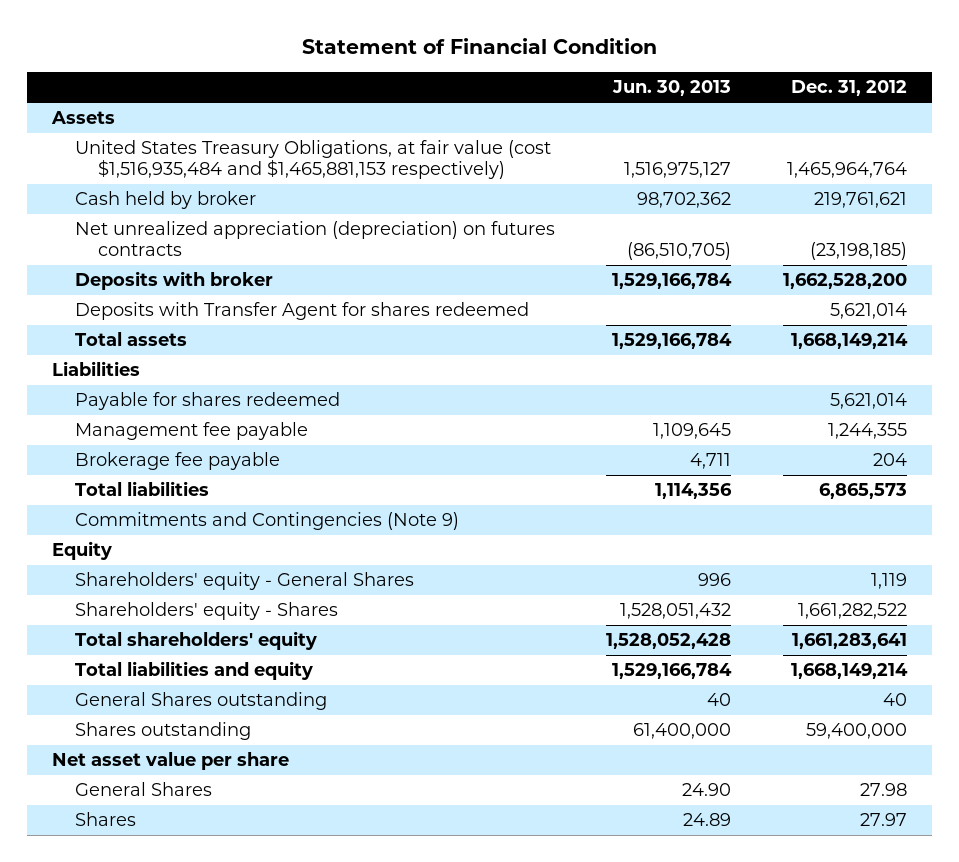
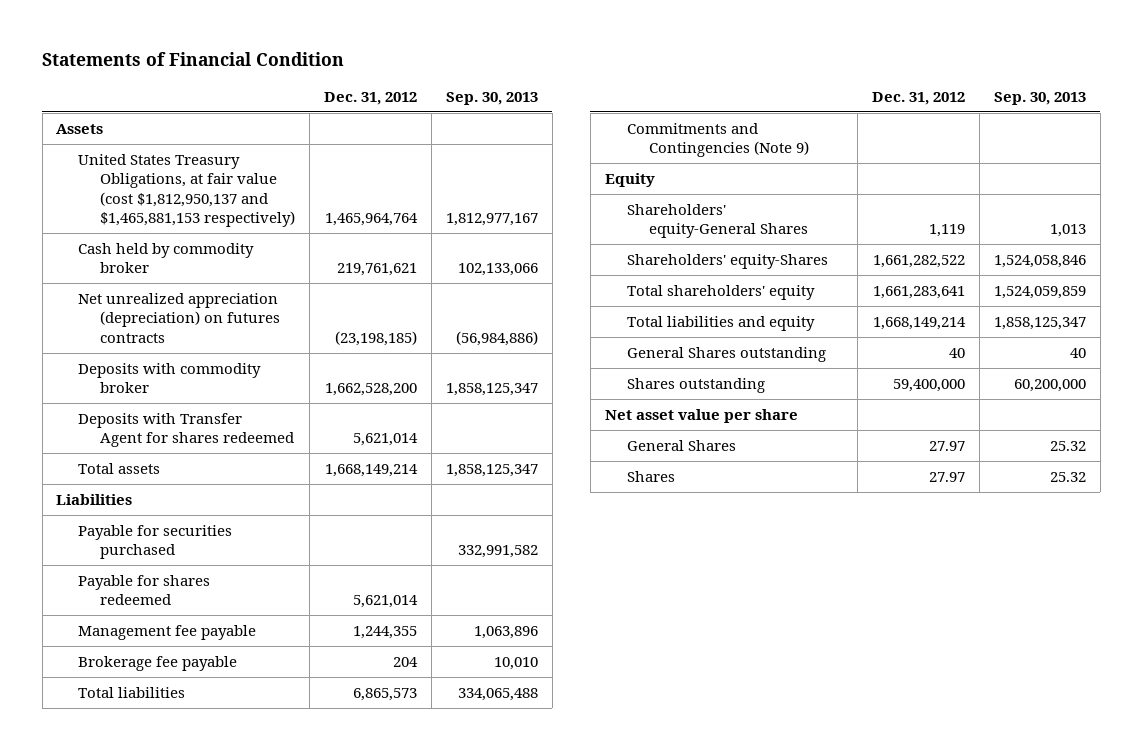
- Statement of Financial Condition
+ Statements of Financial Condition
- | Jun. 30, 2013 | Dec. 31, 2012
+ | Dec. 31, 2012 | Sep. 30, 2013
- United States Treasury Obligations, at fair value (cost $1,516,935,484 and $1,465,881,153 respectively) | 1,516,975,127 | 1,465,964,764
- Cash held by broker | 98,702,362 | 219,761,621
+ United States Treasury Obligations, at fair value (cost $1,812,950,137 and $1,465,881,153 respectively) | 1,465,964,764 | 1,812,977,167
+ Cash held by commodity broker | 219,761,621 | 102,133,066
- Deposits with broker | 1,529,166,784 | 1,662,528,200
+ Deposits with commodity broker | 1,662,528,200 | 1,858,125,347
+ Payable for securities purchased | | 332,991,582
- Shareholders' equity - General Shares | 996 | 1,119
- Shareholders' equity - Shares | 1,528,051,432 | 1,661,282,522
+ Shareholders' equity-General Shares | 1,119 | 1,013
+ Shareholders' equity-Shares | 1,661,282,522 | 1,524,058,846
- General Shares | 24.90 | 27.98
+ General Shares | 27.97 | 25.32

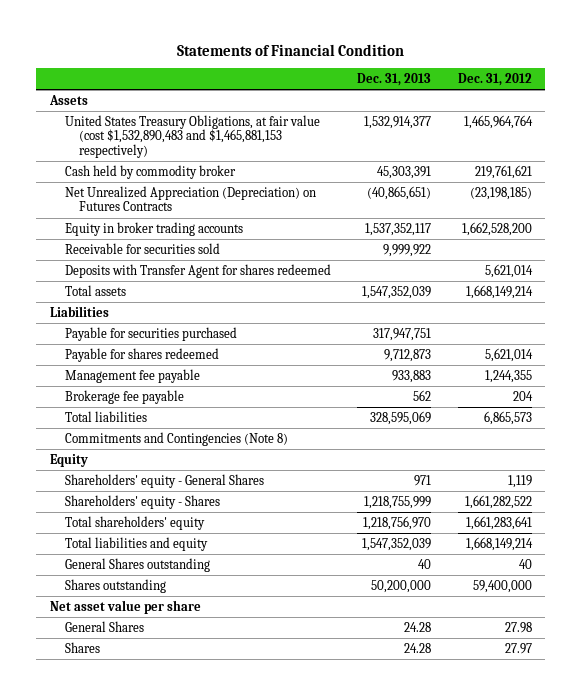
- | Dec. 31, 2012 | Sep. 30, 2013
+ | Dec. 31, 2013 | Dec. 31, 2012
- United States Treasury Obligations, at fair value (cost $1,812,950,137 and $1,465,881,153 respectively) | 1,465,964,764 | 1,812,977,167
+ United States Treasury Obligations, at fair value (cost $1,532,890,483 and $1,465,881,153 respectively) | 1,532,914,377 | 1,465,964,764
- Net unrealized appreciation (depreciation) on futures contracts | (23,198,185) | (56,984,886)
- Deposits with commodity broker | 1,662,528,200 | 1,858,125,347
+ Net Unrealized Appreciation (Depreciation) on Futures Contracts | (40,865,651) | (23,198,185)
+ Equity in broker trading accounts | 1,537,352,117 | 1,662,528,200
+ Receivable for securities sold | 9,999,922 |
- Commitments and Contingencies (Note 9)
+ Commitments and Contingencies (Note 8)
- Shareholders' equity-General Shares | 1,119 | 1,013
- Shareholders' equity-Shares | 1,661,282,522 | 1,524,058,846
+ Shareholders' equity - General Shares | 971 | 1,119
+ Shareholders' equity - Shares | 1,218,755,999 | 1,661,282,522
- General Shares | 27.97 | 25.32
+ General Shares | 24.28 | 27.98

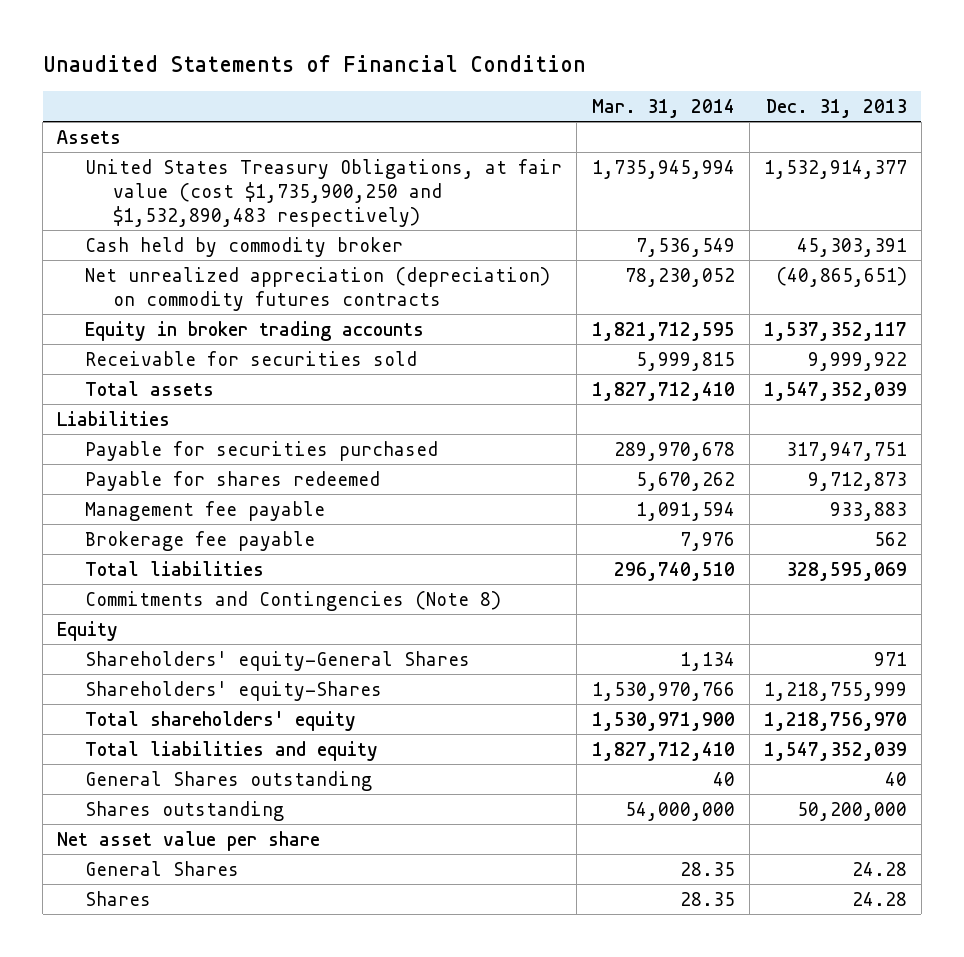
- Statements of Financial Condition
+ Unaudited Statements of Financial Condition
- | Dec. 31, 2013 | Dec. 31, 2012
+ | Mar. 31, 2014 | Dec. 31, 2013
- United States Treasury Obligations, at fair value (cost $1,532,890,483 and $1,465,881,153 respectively) | 1,532,914,377 | 1,465,964,764
+ United States Treasury Obligations, at fair value (cost $1,735,900,250 and $1,532,890,483 respectively) | 1,735,945,994 | 1,532,914,377
- Net Unrealized Appreciation (Depreciation) on Futures Contracts | (40,865,651) | (23,198,185)
+ Net unrealized appreciation (depreciation) on commodity futures contracts | 78,230,052 | (40,865,651)
- Deposits with Transfer Agent for shares redeemed | | 5,621,014
- Shareholders' equity - General Shares | 971 | 1,119
- Shareholders' equity - Shares | 1,218,755,999 | 1,661,282,522
+ Shareholders' equity-General Shares | 1,134 | 971
+ Shareholders' equity-Shares | 1,530,970,766 | 1,218,755,999

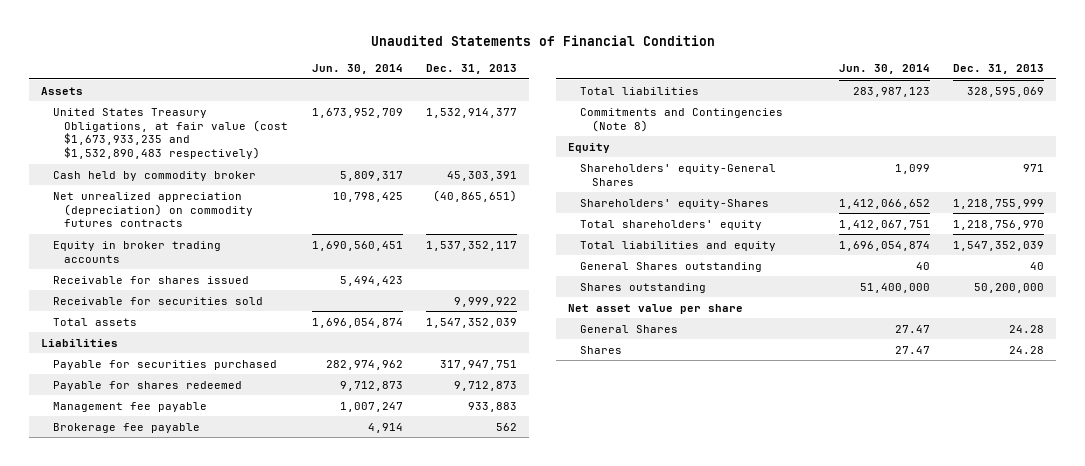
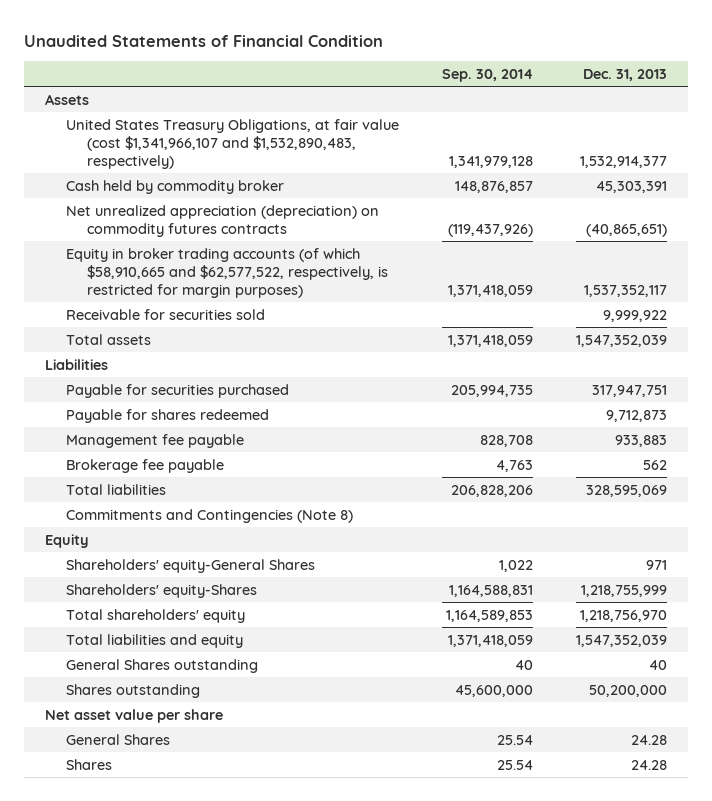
- | Jun. 30, 2014 | Dec. 31, 2013
+ | Sep. 30, 2014 | Dec. 31, 2013
- United States Treasury Obligations, at fair value (cost $1,673,933,235 and $1,532,890,483 respectively) | 1,673,952,709 | 1,532,914,377
+ United States Treasury Obligations, at fair value (cost $1,341,966,107 and $1,532,890,483, respectively) | 1,341,979,128 | 1,532,914,377
- Equity in broker trading accounts | 1,690,560,451 | 1,537,352,117
- Receivable for shares issued | 5,494,423 |
+ Equity in broker trading accounts (of which $58,910,665 and $62,577,522, respectively, is restricted for margin purposes) | 1,371,418,059 | 1,537,352,117

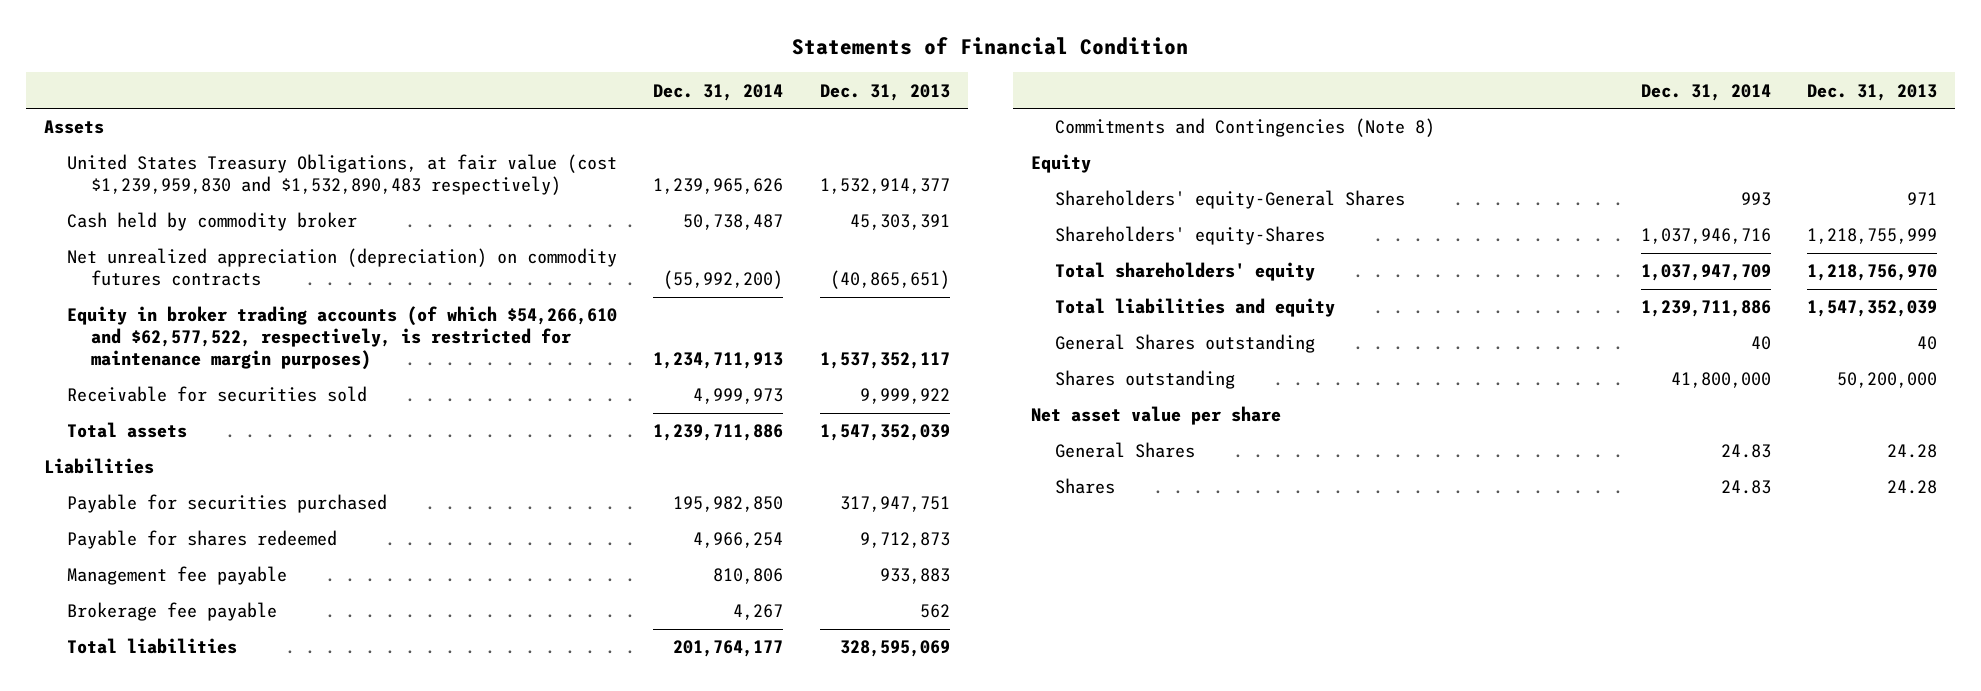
- Unaudited Statements of Financial Condition
+ Statements of Financial Condition
- | Sep. 30, 2014 | Dec. 31, 2013
+ | Dec. 31, 2014 | Dec. 31, 2013
- United States Treasury Obligations, at fair value (cost $1,341,966,107 and $1,532,890,483, respectively) | 1,341,979,128 | 1,532,914,377
+ United States Treasury Obligations, at fair value (cost $1,239,959,830 and $1,532,890,483 respectively) | 1,239,965,626 | 1,532,914,377
- Equity in broker trading accounts (of which $58,910,665 and $62,577,522, respectively, is restricted for margin purposes) | 1,371,418,059 | 1,537,352,117
+ Equity in broker trading accounts (of which $54,266,610 and $62,577,522, respectively, is restricted for maintenance margin purposes) | 1,234,711,913 | 1,537,352,117

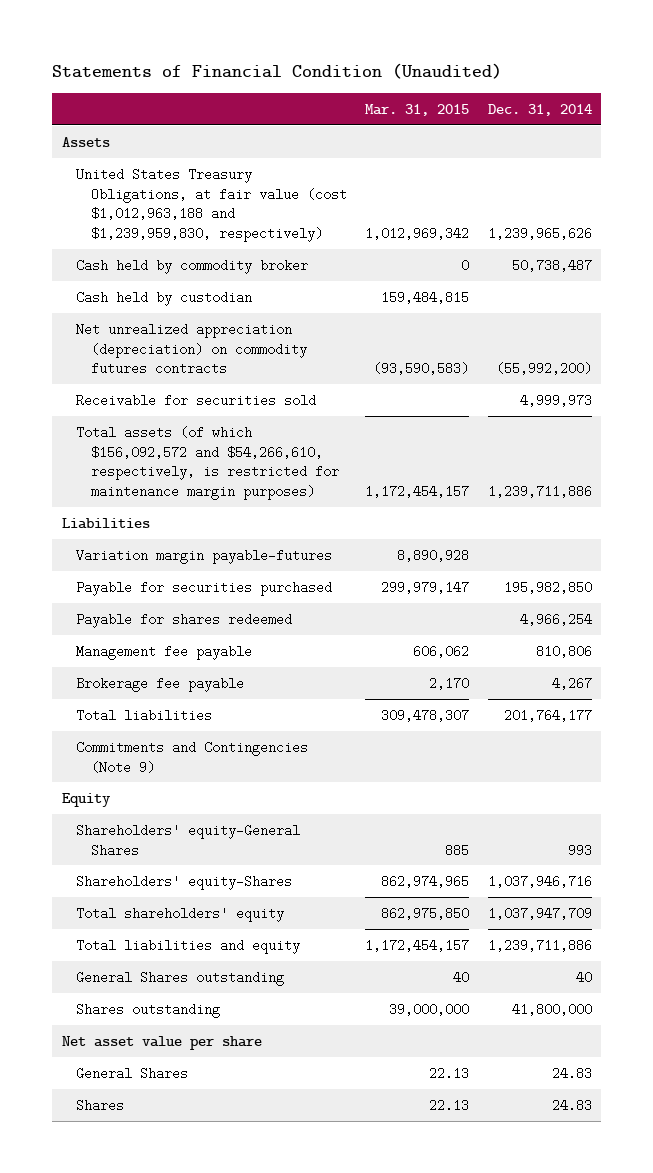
- Statements of Financial Condition
+ Statements of Financial Condition (Unaudited)
- | Dec. 31, 2014 | Dec. 31, 2013
+ | Mar. 31, 2015 | Dec. 31, 2014
- United States Treasury Obligations, at fair value (cost $1,239,959,830 and $1,532,890,483 respectively) | 1,239,965,626 | 1,532,914,377
+ United States Treasury Obligations, at fair value (cost $1,012,963,188 and $1,239,959,830, respectively) | 1,012,969,342 | 1,239,965,626
+ Cash held by custodian | 159,484,815 |
- Equity in broker trading accounts (of which $54,266,610 and $62,577,522, respectively, is restricted for maintenance margin purposes) | 1,234,711,913 | 1,537,352,117
- Total assets | 1,239,711,886 | 1,547,352,039
+ Total assets (of which $156,092,572 and $54,266,610, respectively, is restricted for maintenance margin purposes) | 1,172,454,157 | 1,239,711,886
+ Variation margin payable-futures | 8,890,928 |
- Commitments and Contingencies (Note 8)
+ Commitments and Contingencies (Note 9)

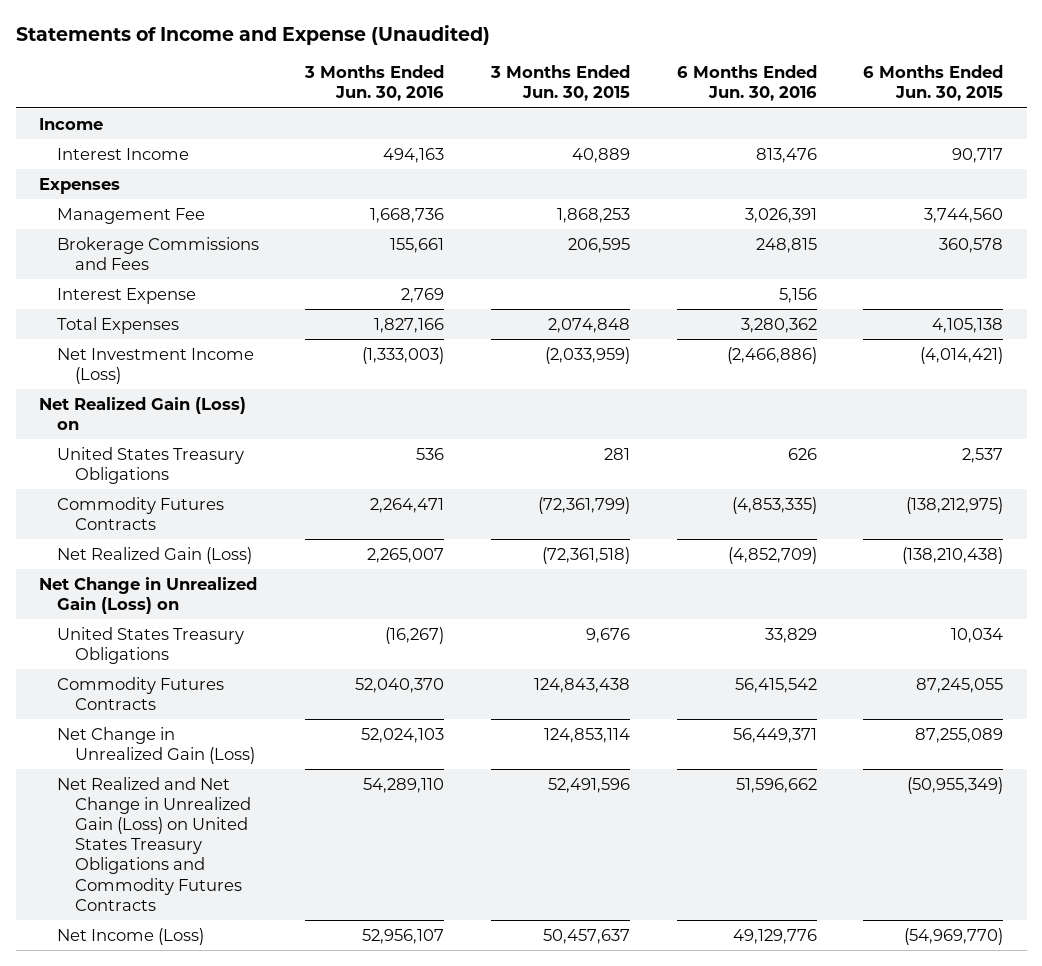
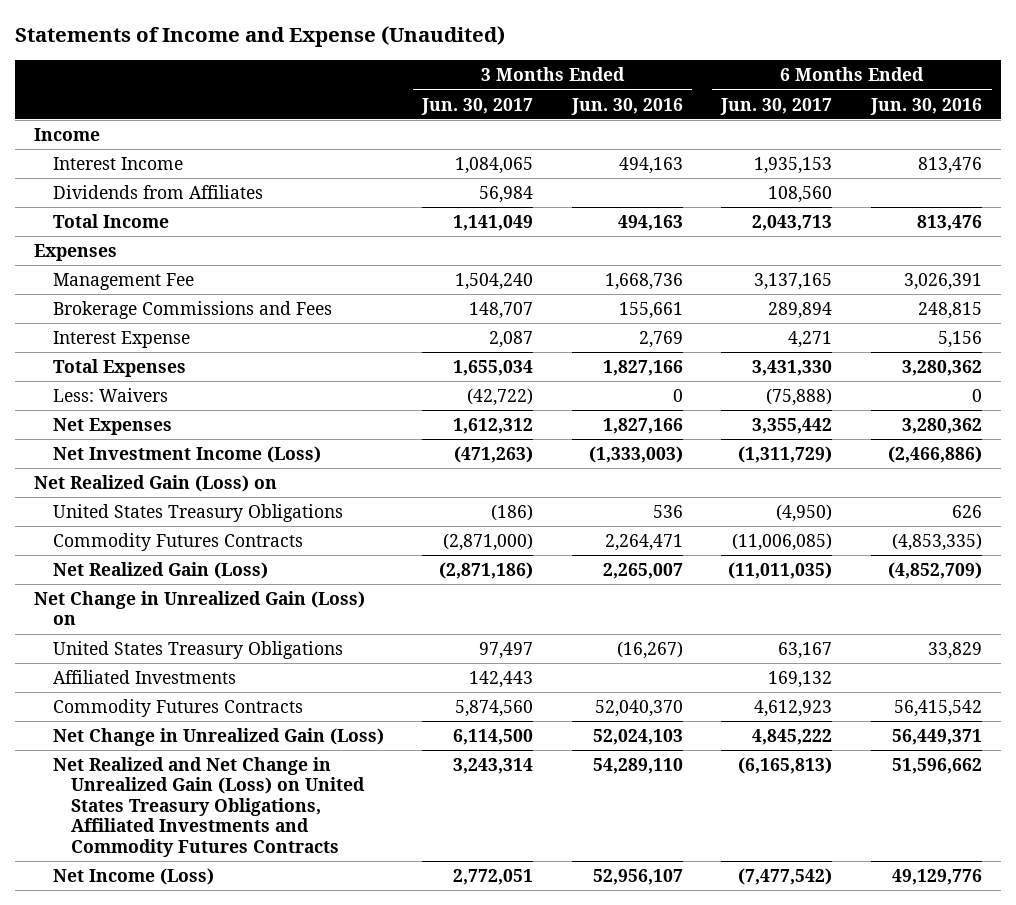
- | 3 Months Ended Jun. 30, 2016 | 3 Months Ended Jun. 30, 2015 | 6 Months Ended Jun. 30, 2016 | 6 Months Ended Jun. 30, 2015
+ | 3 Months Ended Jun. 30, 2017 | 3 Months Ended Jun. 30, 2016 | 6 Months Ended Jun. 30, 2017 | 6 Months Ended Jun. 30, 2016
+ Dividends from Affiliates | 56,984 | | 108,560 |
+ Total Income | 1,141,049 | 494,163 | 2,043,713 | 813,476
+ Less: Waivers | (42,722) | 0 | (75,888) | 0
+ Net Expenses | 1,612,312 | 1,827,166 | 3,355,442 | 3,280,362
+ Affiliated Investments | 142,443 | | 169,132 |
- Net Realized and Net Change in Unrealized Gain (Loss) on United States Treasury Obligations and Commodity Futures Contracts | 54,289,110 | 52,491,596 | 51,596,662 | (50,955,349)
+ Net Realized and Net Change in Unrealized Gain (Loss) on United States Treasury Obligations, Affiliated Investments and Commodity Futures Contracts | 3,243,314 | 54,289,110 | (6,165,813) | 51,596,662

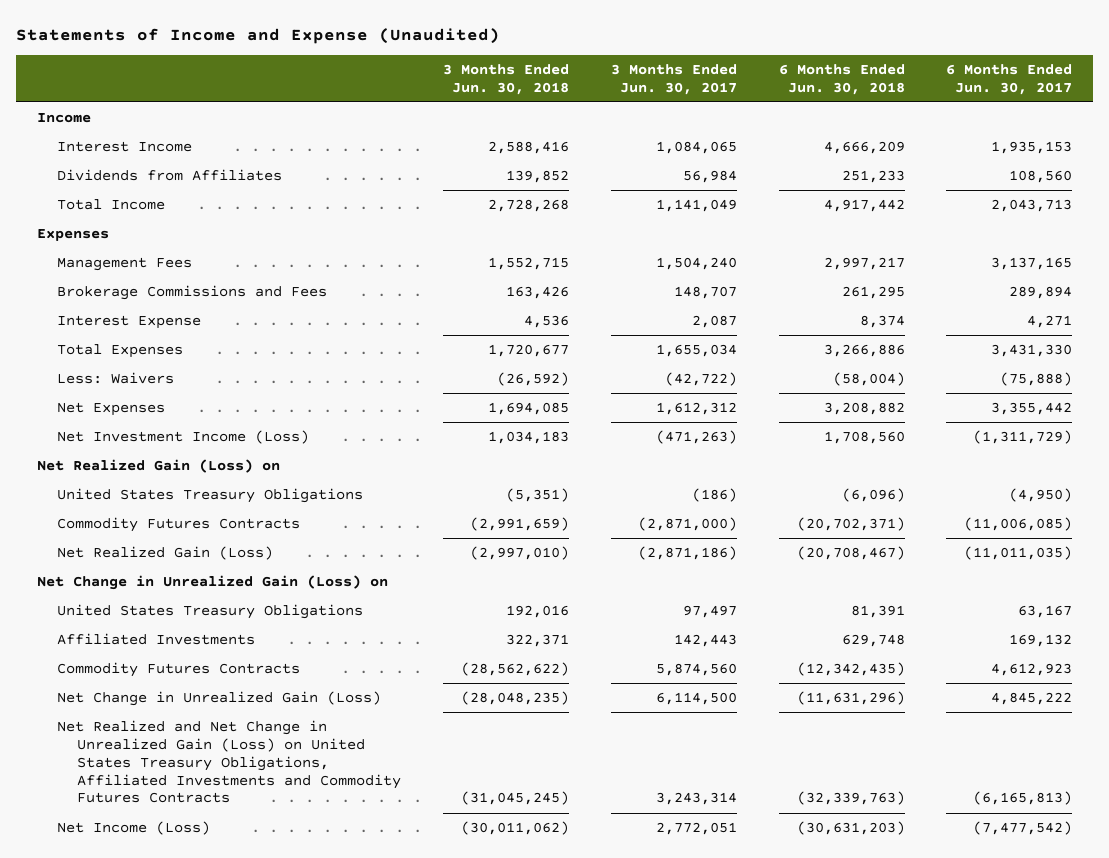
- | 3 Months Ended Jun. 30, 2017 | 3 Months Ended Jun. 30, 2016 | 6 Months Ended Jun. 30, 2017 | 6 Months Ended Jun. 30, 2016
+ | 3 Months Ended Jun. 30, 2018 | 3 Months Ended Jun. 30, 2017 | 6 Months Ended Jun. 30, 2018 | 6 Months Ended Jun. 30, 2017
- Management Fee | 1,504,240 | 1,668,736 | 3,137,165 | 3,026,391
+ Management Fees | 1,552,715 | 1,504,240 | 2,997,217 | 3,137,165

